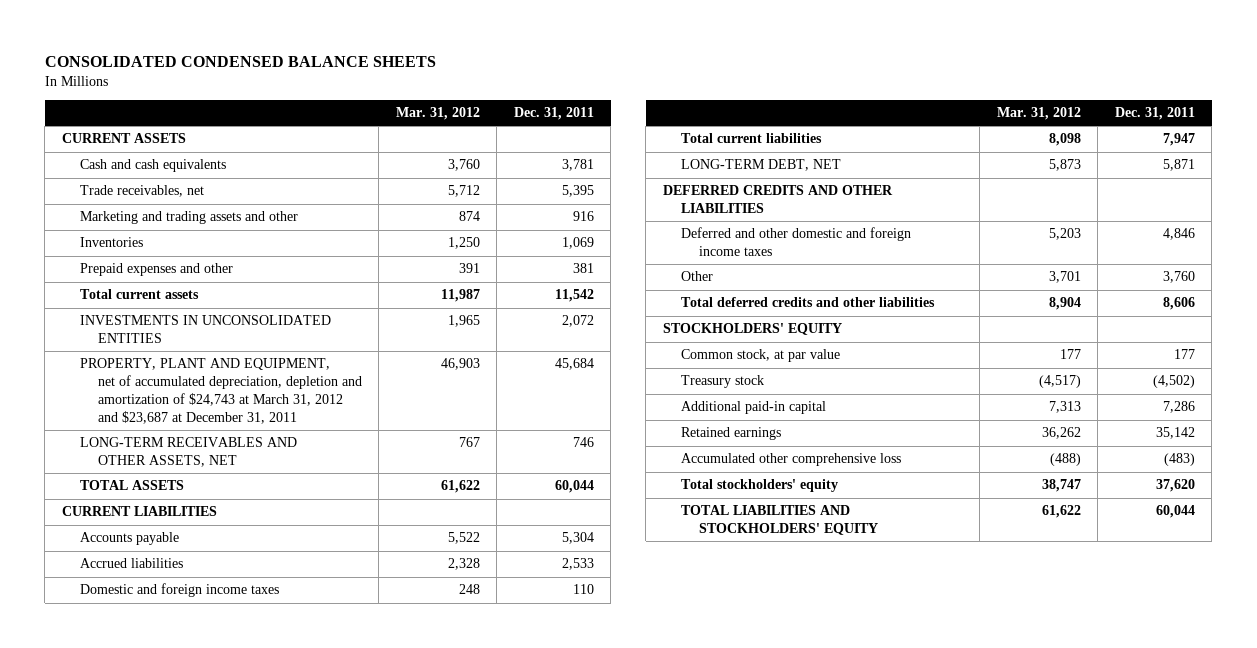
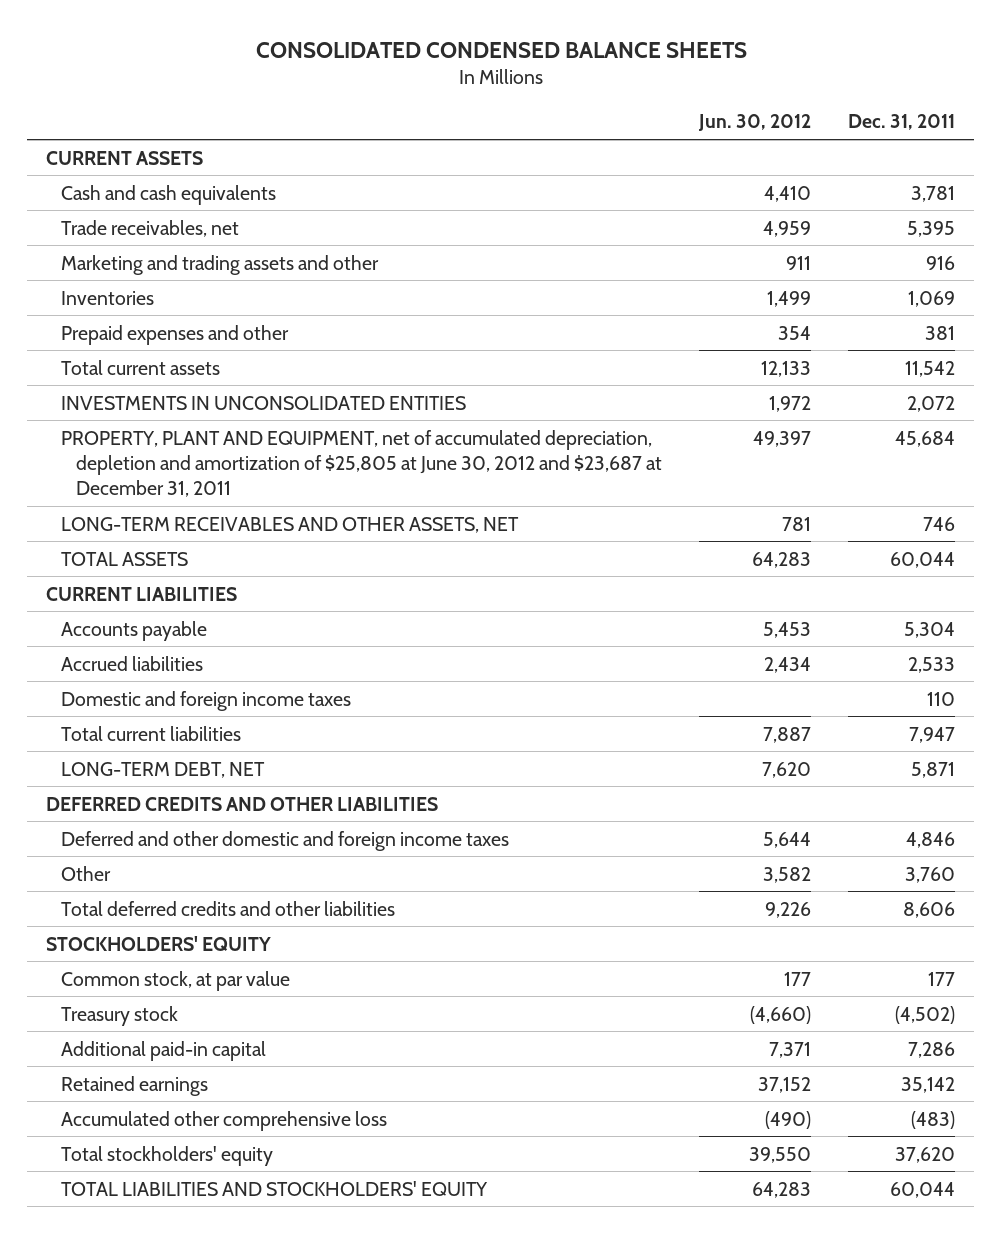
- | Mar. 31, 2012 | Dec. 31, 2011
+ | Jun. 30, 2012 | Dec. 31, 2011
- PROPERTY, PLANT AND EQUIPMENT, net of accumulated depreciation, depletion and amortization of $24,743 at March 31, 2012 and $23,687 at December 31, 2011 | 46,903 | 45,684
+ PROPERTY, PLANT AND EQUIPMENT, net of accumulated depreciation, depletion and amortization of $25,805 at June 30, 2012 and $23,687 at December 31, 2011 | 49,397 | 45,684

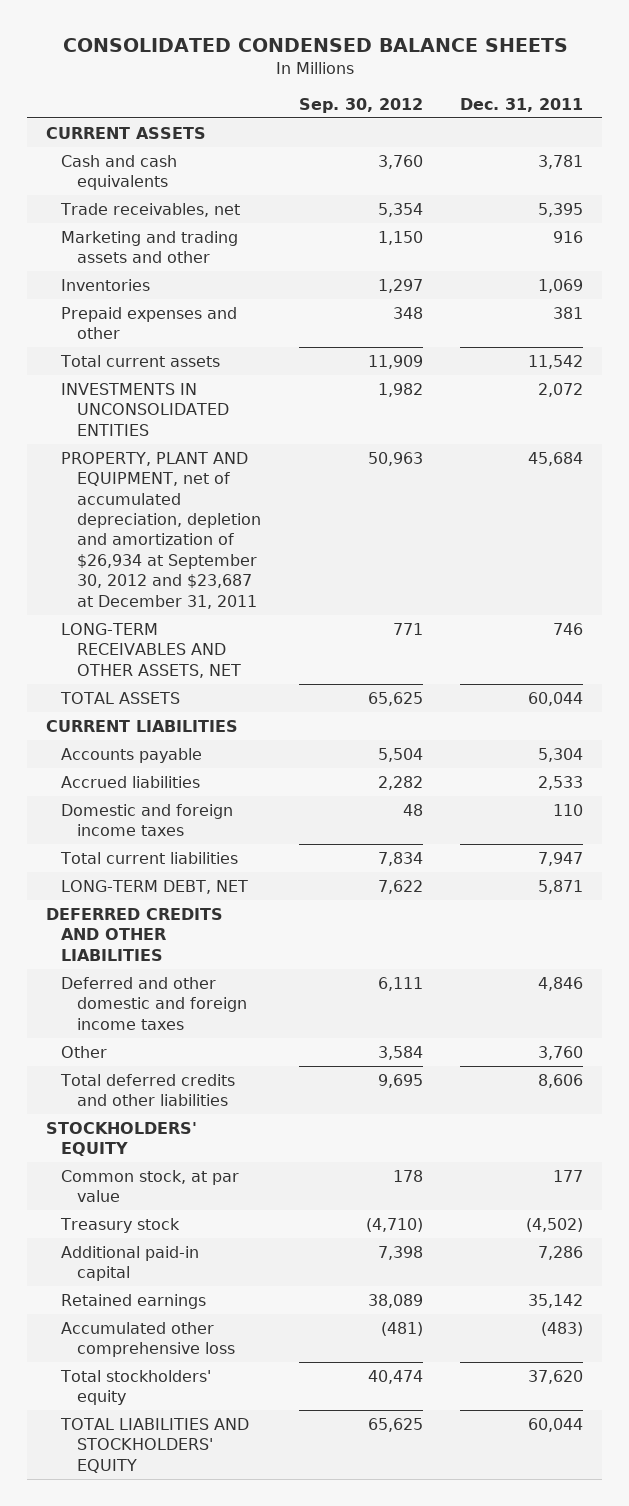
- | Jun. 30, 2012 | Dec. 31, 2011
+ | Sep. 30, 2012 | Dec. 31, 2011
- PROPERTY, PLANT AND EQUIPMENT, net of accumulated depreciation, depletion and amortization of $25,805 at June 30, 2012 and $23,687 at December 31, 2011 | 49,397 | 45,684
+ PROPERTY, PLANT AND EQUIPMENT, net of accumulated depreciation, depletion and amortization of $26,934 at September 30, 2012 and $23,687 at December 31, 2011 | 50,963 | 45,684

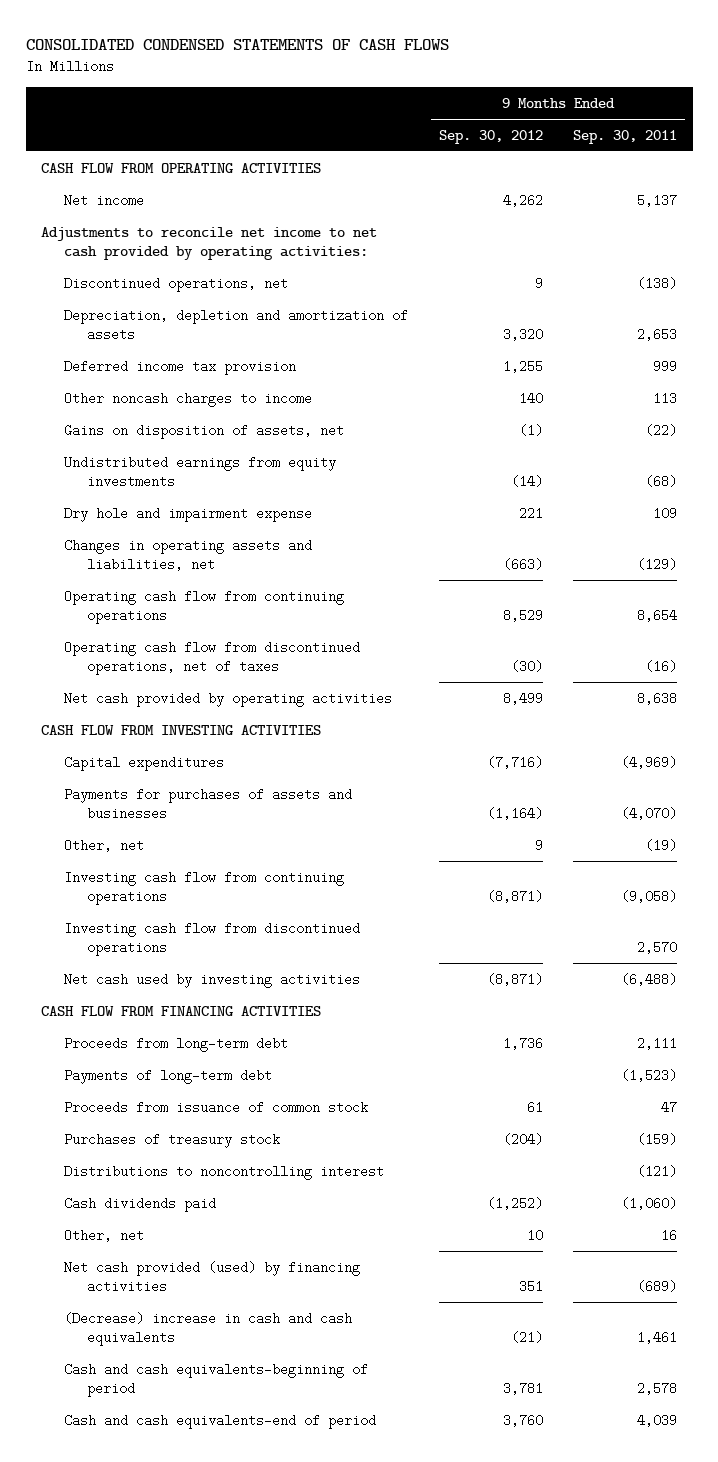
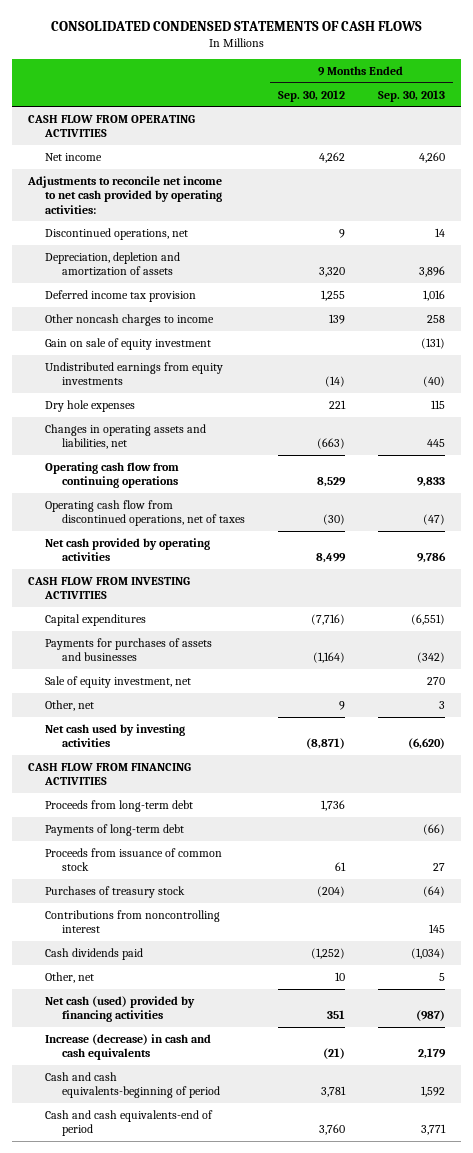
- | 9 Months Ended Sep. 30, 2012 | 9 Months Ended Sep. 30, 2011
+ | 9 Months Ended Sep. 30, 2012 | 9 Months Ended Sep. 30, 2013
- Other noncash charges to income | 140 | 113
- Gains on disposition of assets, net | (1) | (22)
+ Other noncash charges to income | 139 | 258
+ Gain on sale of equity investment | | (131)
- Dry hole and impairment expense | 221 | 109
+ Dry hole expenses | 221 | 115
+ Sale of equity investment, net | | 270
- Investing cash flow from continuing operations | (8,871) | (9,058)
- Investing cash flow from discontinued operations | | 2,570
- Distributions to noncontrolling interest | | (121)
+ Contributions from noncontrolling interest | | 145
- Net cash provided (used) by financing activities | 351 | (689)
- (Decrease) increase in cash and cash equivalents | (21) | 1,461
+ Net cash (used) provided by financing activities | 351 | (987)
+ Increase (decrease) in cash and cash equivalents | (21) | 2,179

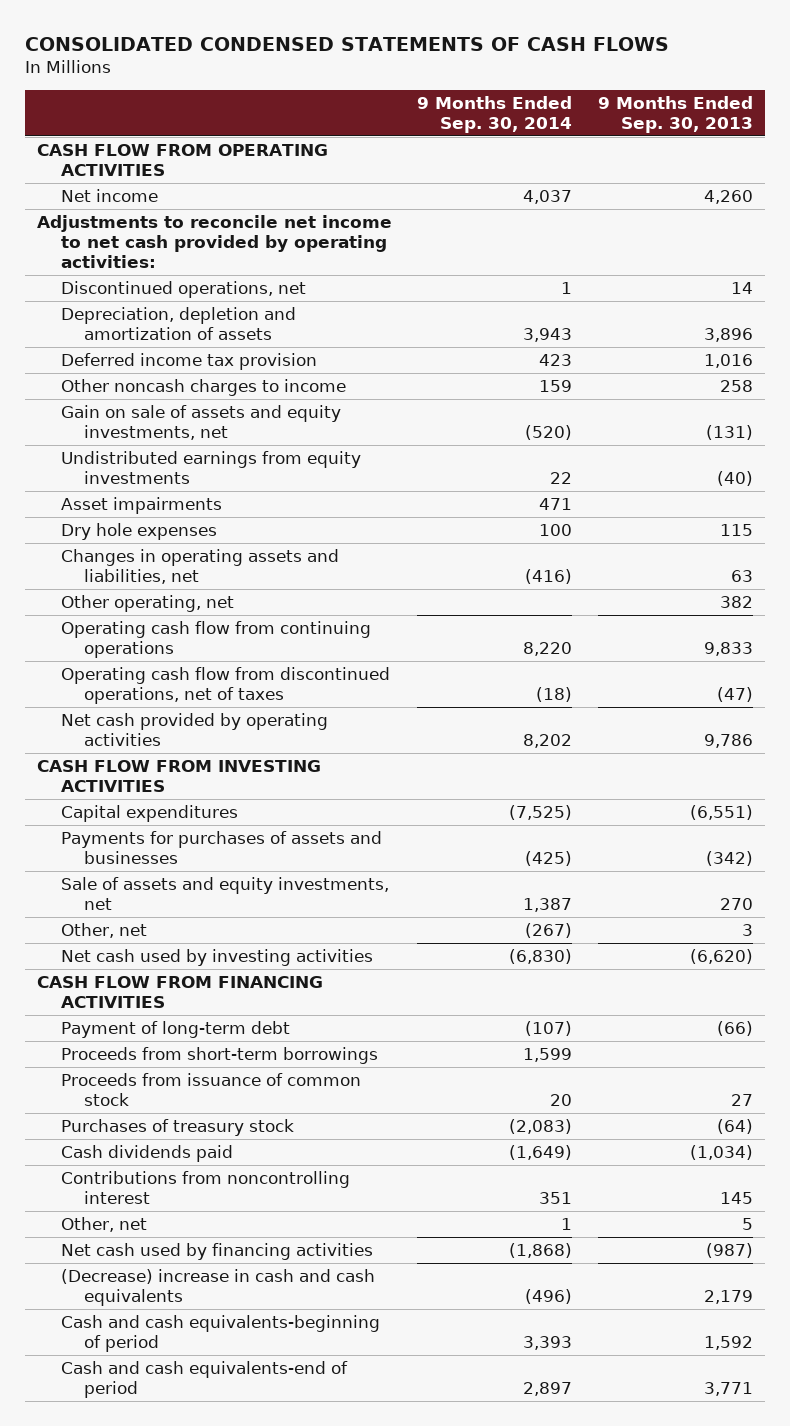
- | 9 Months Ended Sep. 30, 2012 | 9 Months Ended Sep. 30, 2013
+ | 9 Months Ended Sep. 30, 2014 | 9 Months Ended Sep. 30, 2013
- Gain on sale of equity investment | | (131)
+ Gain on sale of assets and equity investments, net | (520) | (131)
+ Asset impairments | 471 |
- Changes in operating assets and liabilities, net | (663) | 445
+ Changes in operating assets and liabilities, net | (416) | 63
+ Other operating, net | | 382
- Sale of equity investment, net | | 270
+ Sale of assets and equity investments, net | 1,387 | 270
- Proceeds from long-term debt | 1,736 |
- Payments of long-term debt | | (66)
+ Payment of long-term debt | (107) | (66)
+ Proceeds from short-term borrowings | 1,599 |
moved down: Contributions from noncontrolling interest | 351 | 145
- Net cash (used) provided by financing activities | 351 | (987)
- Increase (decrease) in cash and cash equivalents | (21) | 2,179
+ Net cash used by financing activities | (1,868) | (987)
+ (Decrease) increase in cash and cash equivalents | (496) | 2,179

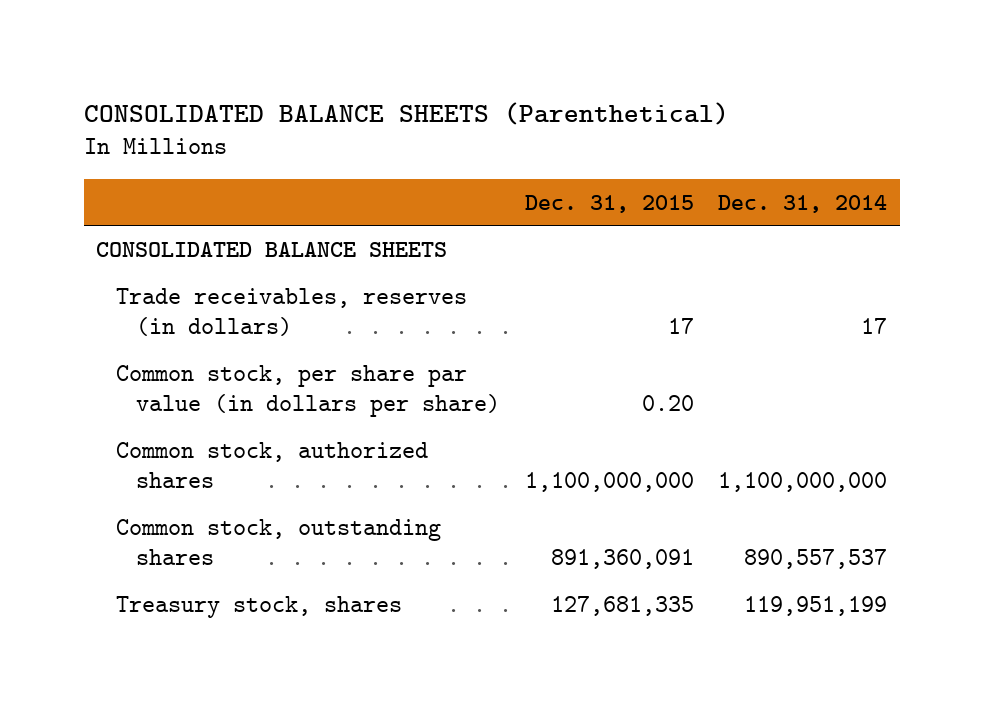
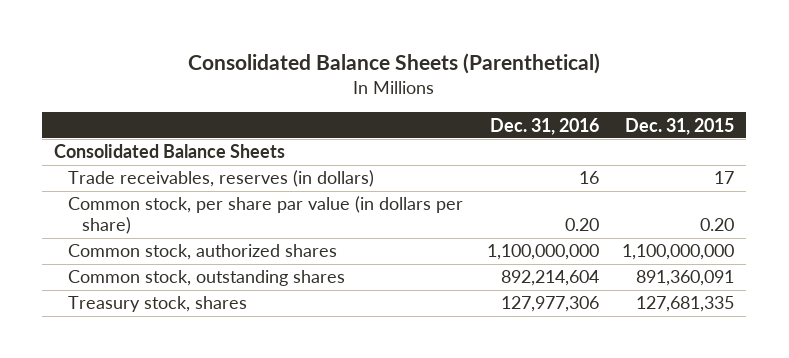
- CONSOLIDATED BALANCE SHEETS (Parenthetical)
+ Consolidated Balance Sheets (Parenthetical)
- | Dec. 31, 2015 | Dec. 31, 2014
+ | Dec. 31, 2016 | Dec. 31, 2015
- CONSOLIDATED BALANCE SHEETS
+ Consolidated Balance Sheets

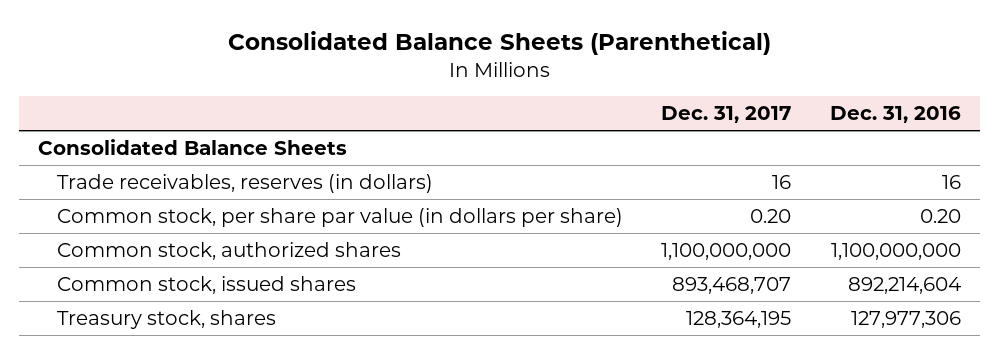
- | Dec. 31, 2016 | Dec. 31, 2015
+ | Dec. 31, 2017 | Dec. 31, 2016
- Common stock, outstanding shares | 892,214,604 | 891,360,091
+ Common stock, issued shares | 893,468,707 | 892,214,604

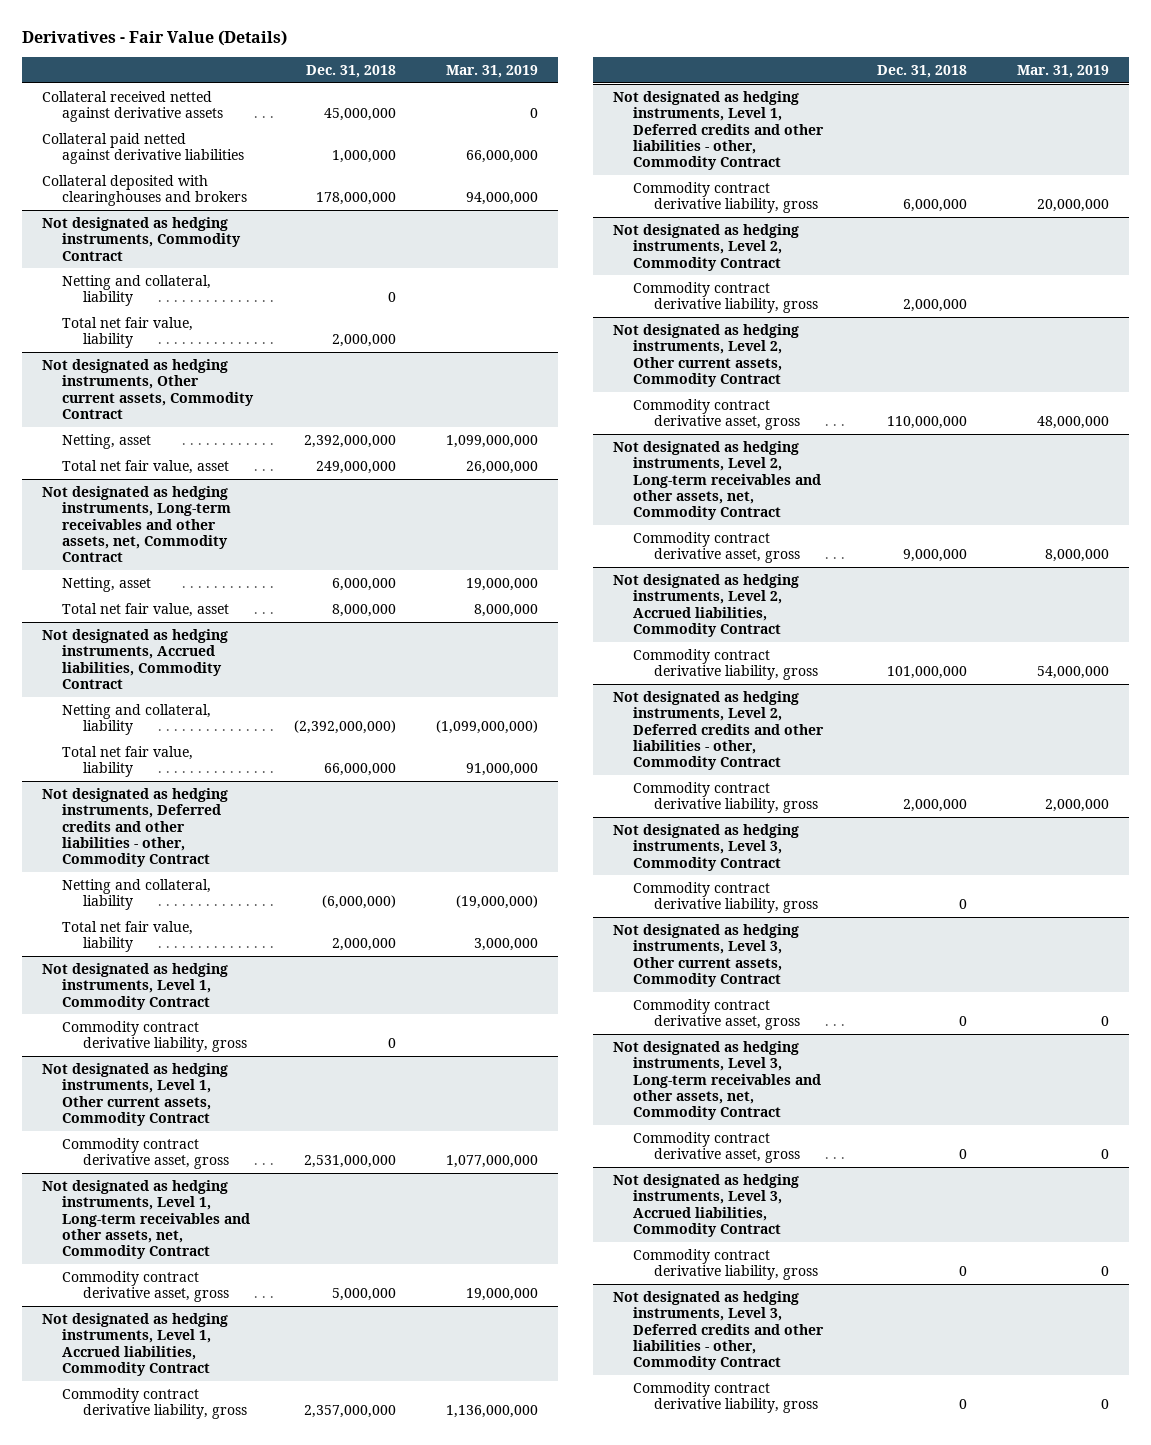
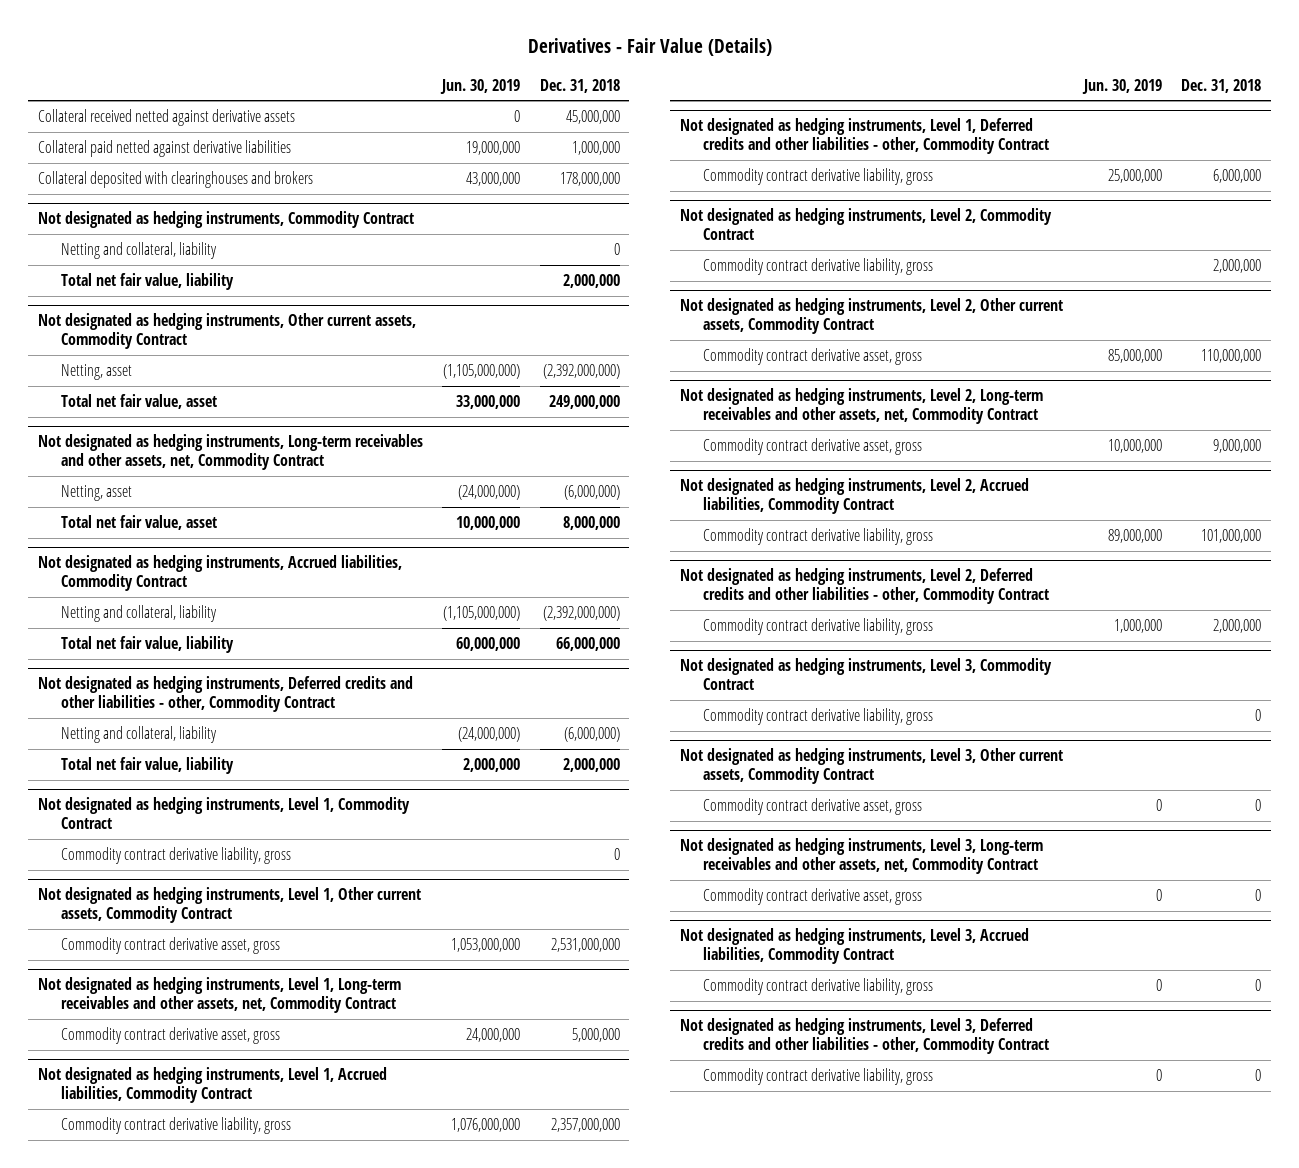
- | Dec. 31, 2018 | Mar. 31, 2019
+ | Jun. 30, 2019 | Dec. 31, 2018
@ Not designated as hedging instruments, Other current assets, Commodity Contract
- Netting, asset | 2,392,000,000 | 1,099,000,000
+ Netting, asset | (1,105,000,000) | (2,392,000,000)
@ Not designated as hedging instruments, Long-term receivables and other assets, net, Commodity Contract
- Netting, asset | 6,000,000 | 19,000,000
+ Netting, asset | (24,000,000) | (6,000,000)

